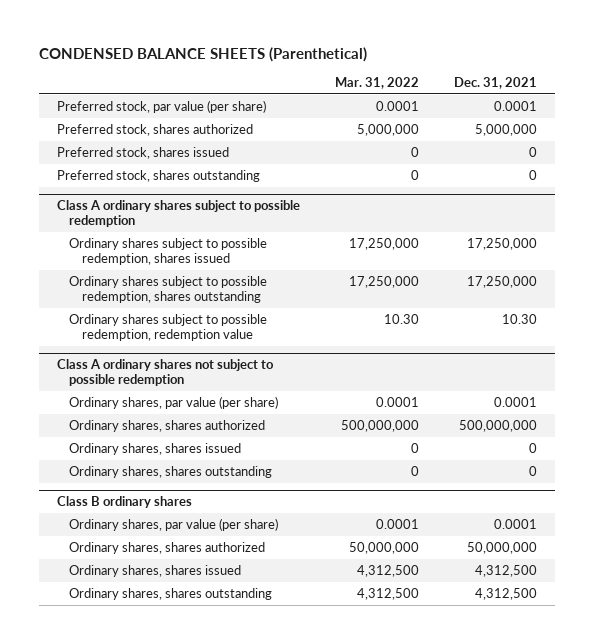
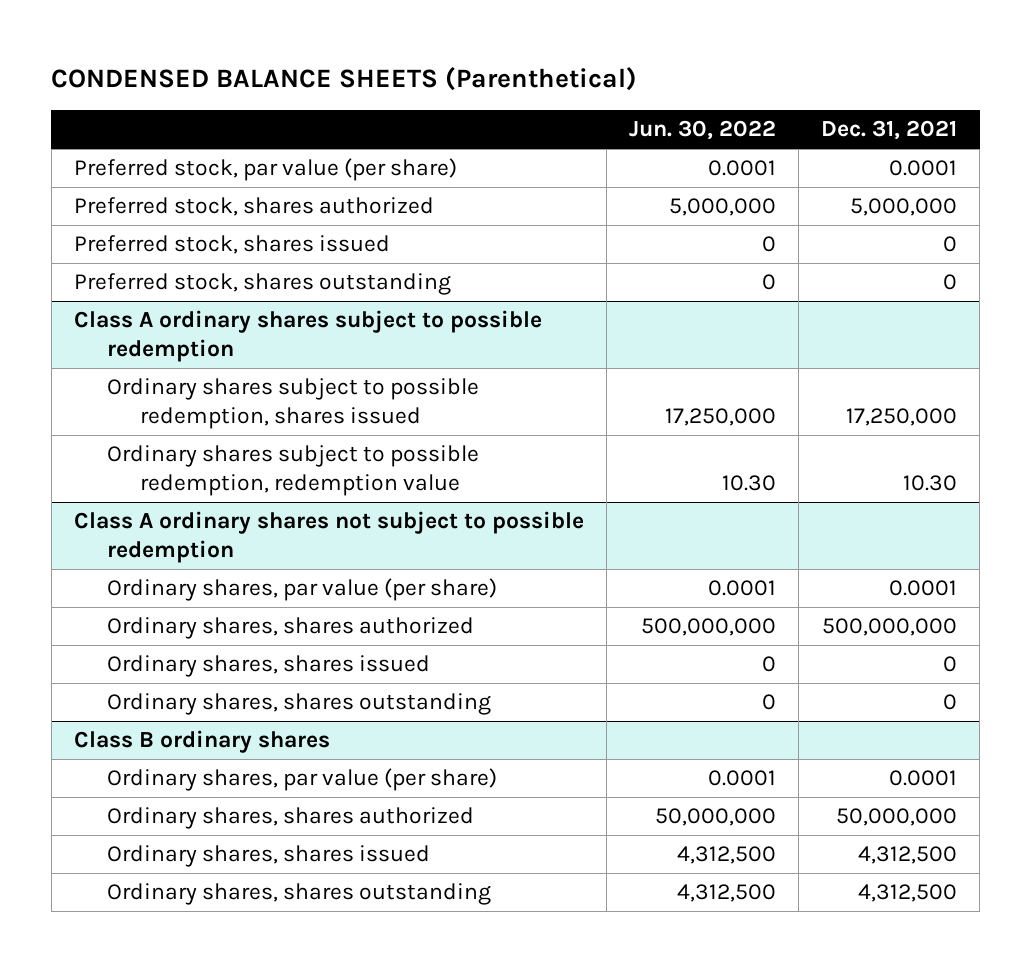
- | Mar. 31, 2022 | Dec. 31, 2021
+ | Jun. 30, 2022 | Dec. 31, 2021
@ Class A ordinary shares subject to possible redemption
- Ordinary shares subject to possible redemption, shares outstanding | 17,250,000 | 17,250,000

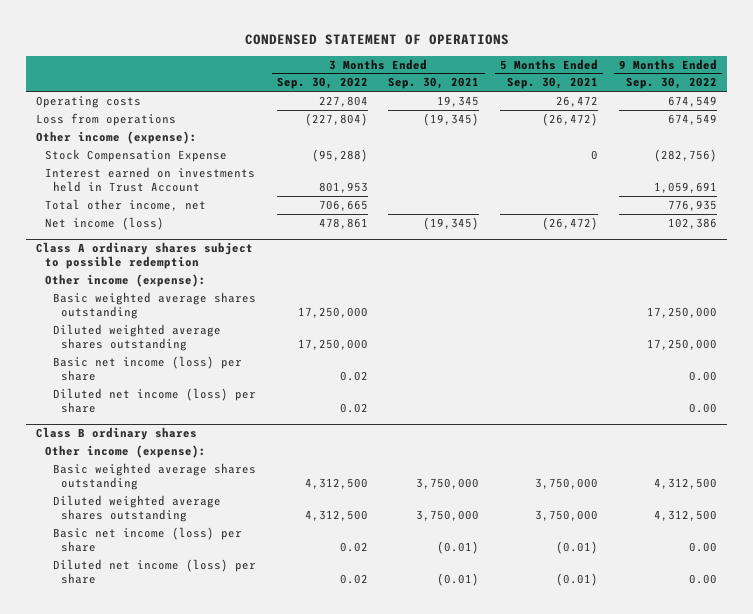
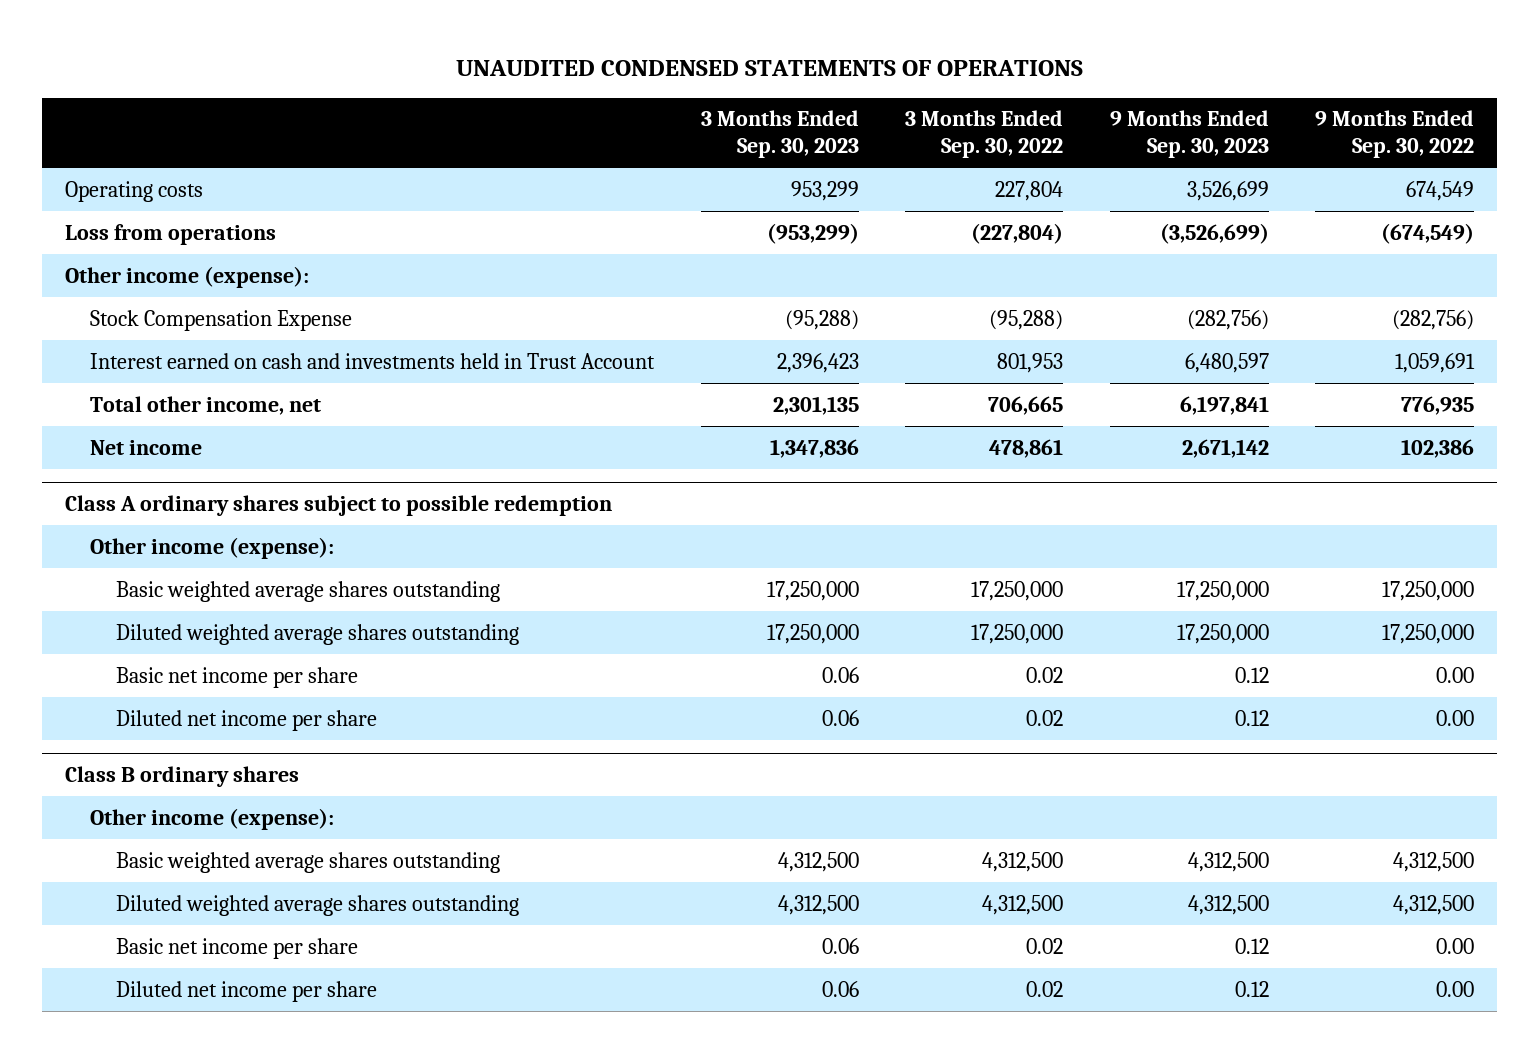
- CONDENSED STATEMENT OF OPERATIONS
+ UNAUDITED CONDENSED STATEMENTS OF OPERATIONS
- | 3 Months Ended Sep. 30, 2022 | 3 Months Ended Sep. 30, 2021 | 5 Months Ended Sep. 30, 2021 | 9 Months Ended Sep. 30, 2022
+ | 3 Months Ended Sep. 30, 2023 | 3 Months Ended Sep. 30, 2022 | 9 Months Ended Sep. 30, 2023 | 9 Months Ended Sep. 30, 2022
- Loss from operations | (227,804) | (19,345) | (26,472) | 674,549
+ Loss from operations | (953,299) | (227,804) | (3,526,699) | (674,549)
- Interest earned on investments held in Trust Account | 801,953 | | | 1,059,691
+ Interest earned on cash and investments held in Trust Account | 2,396,423 | 801,953 | 6,480,597 | 1,059,691
- Net income (loss) | 478,861 | (19,345) | (26,472) | 102,386
+ Net income | 1,347,836 | 478,861 | 2,671,142 | 102,386
@ Class A ordinary shares subject to possible redemption
- Basic net income (loss) per share | 0.02 | | | 0.00
- Diluted net income (loss) per share | 0.02 | | | 0.00
+ Basic net income per share | 0.06 | 0.02 | 0.12 | 0.00
+ Diluted net income per share | 0.06 | 0.02 | 0.12 | 0.00
@ Class B ordinary shares
- Basic net income (loss) per share | 0.02 | (0.01) | (0.01) | 0.00
- Diluted net income (loss) per share | 0.02 | (0.01) | (0.01) | 0.00
+ Basic net income per share | 0.06 | 0.02 | 0.12 | 0.00
+ Diluted net income per share | 0.06 | 0.02 | 0.12 | 0.00

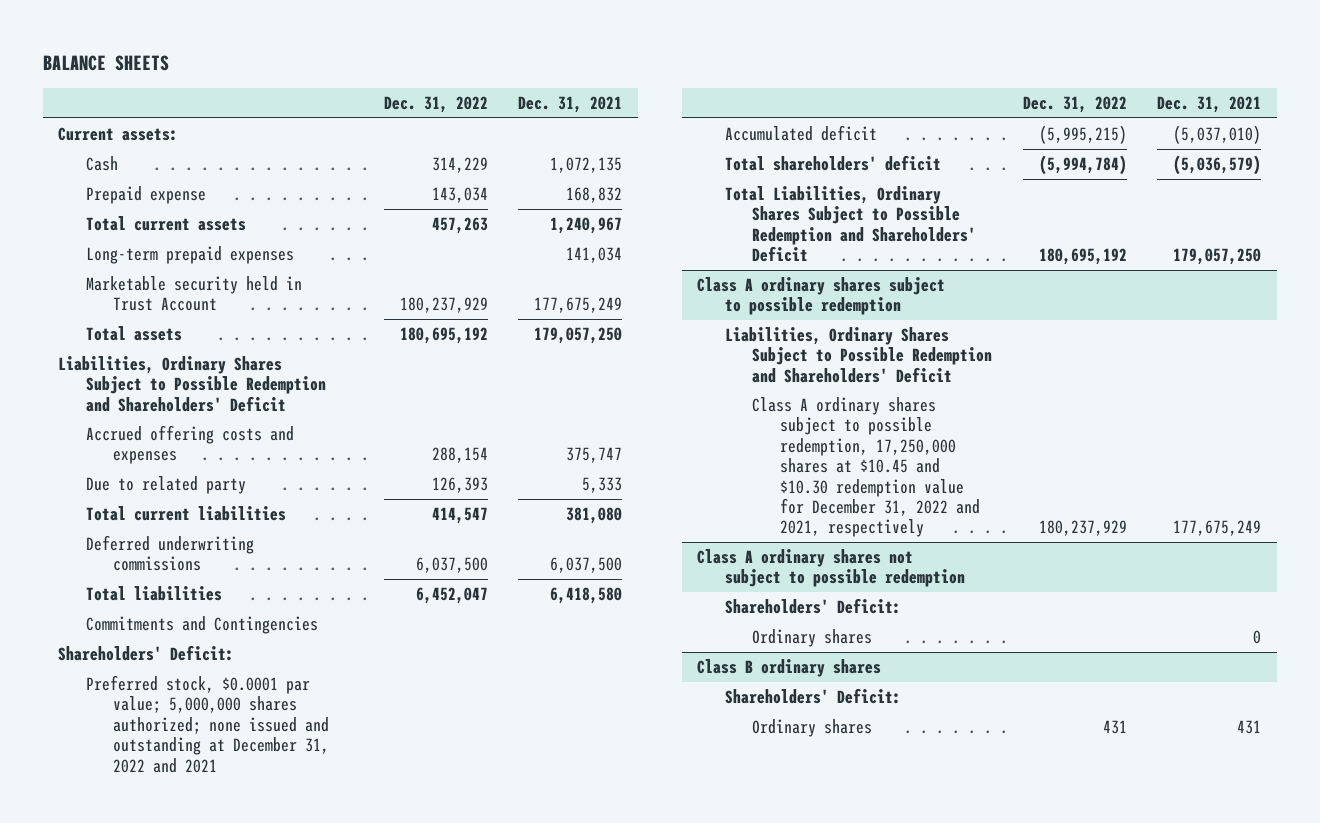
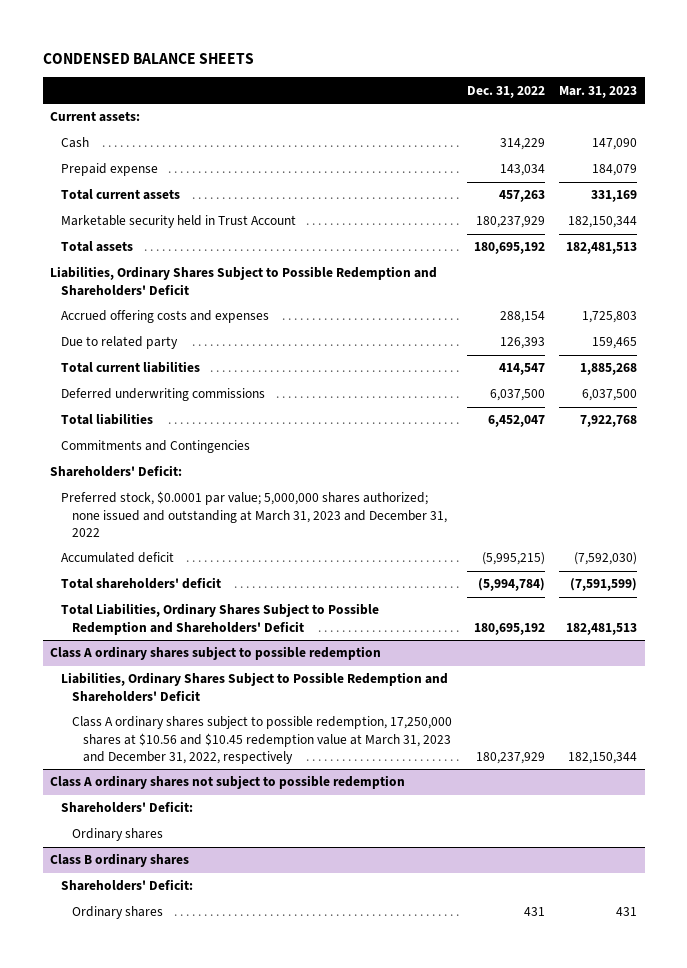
- BALANCE SHEETS
+ CONDENSED BALANCE SHEETS
- | Dec. 31, 2022 | Dec. 31, 2021
+ | Dec. 31, 2022 | Mar. 31, 2023
- Long-term prepaid expenses | | 141,034
- Preferred stock, $0.0001 par value; 5,000,000 shares authorized; none issued and outstanding at December 31, 2022 and 2021
+ Preferred stock, $0.0001 par value; 5,000,000 shares authorized; none issued and outstanding at March 31, 2023 and December 31, 2022
@ Class A ordinary shares subject to possible redemption
- Class A ordinary shares subject to possible redemption, 17,250,000 shares at $10.45 and $10.30 redemption value for December 31, 2022 and 2021, respectively | 180,237,929 | 177,675,249
+ Class A ordinary shares subject to possible redemption, 17,250,000 shares at $10.56 and $10.45 redemption value at March 31, 2023 and December 31, 2022, respectively | 180,237,929 | 182,150,344

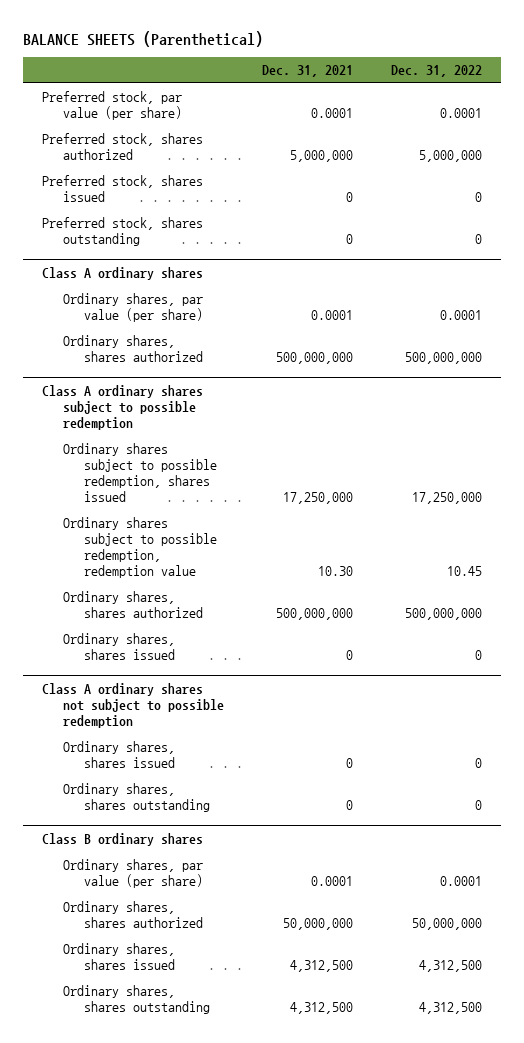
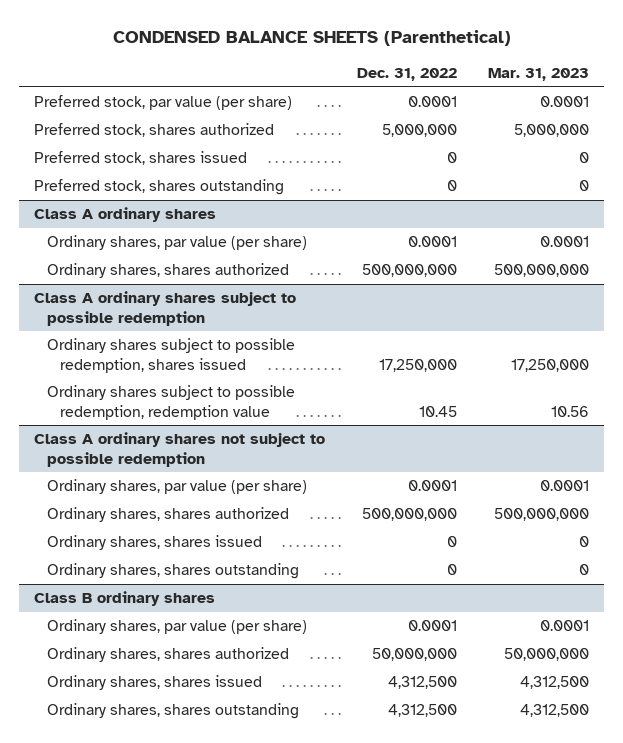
- BALANCE SHEETS (Parenthetical)
+ CONDENSED BALANCE SHEETS (Parenthetical)
- | Dec. 31, 2021 | Dec. 31, 2022
+ | Dec. 31, 2022 | Mar. 31, 2023
@ Class A ordinary shares subject to possible redemption
- Ordinary shares, shares authorized | 500,000,000 | 500,000,000
- Ordinary shares, shares issued | 0 | 0
@ Class A ordinary shares not subject to possible redemption
+ Ordinary shares, par value (per share) | 0.0001 | 0.0001
+ Ordinary shares, shares authorized | 500,000,000 | 500,000,000

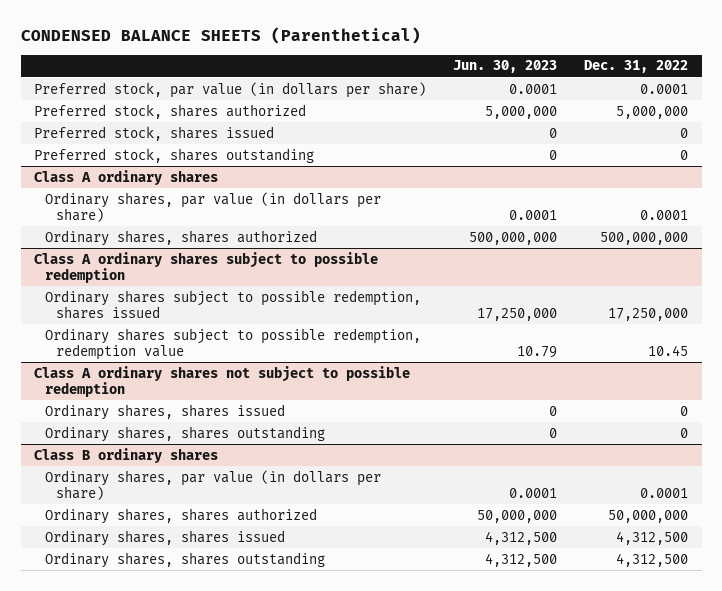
- | Dec. 31, 2022 | Mar. 31, 2023
+ | Jun. 30, 2023 | Dec. 31, 2022
- Preferred stock, par value (per share) | 0.0001 | 0.0001
+ Preferred stock, par value (in dollars per share) | 0.0001 | 0.0001
@ Class A ordinary shares
- Ordinary shares, par value (per share) | 0.0001 | 0.0001
+ Ordinary shares, par value (in dollars per share) | 0.0001 | 0.0001
@ Class A ordinary shares not subject to possible redemption
- Ordinary shares, par value (per share) | 0.0001 | 0.0001
- Ordinary shares, shares authorized | 500,000,000 | 500,000,000
@ Class B ordinary shares
- Ordinary shares, par value (per share) | 0.0001 | 0.0001
+ Ordinary shares, par value (in dollars per share) | 0.0001 | 0.0001

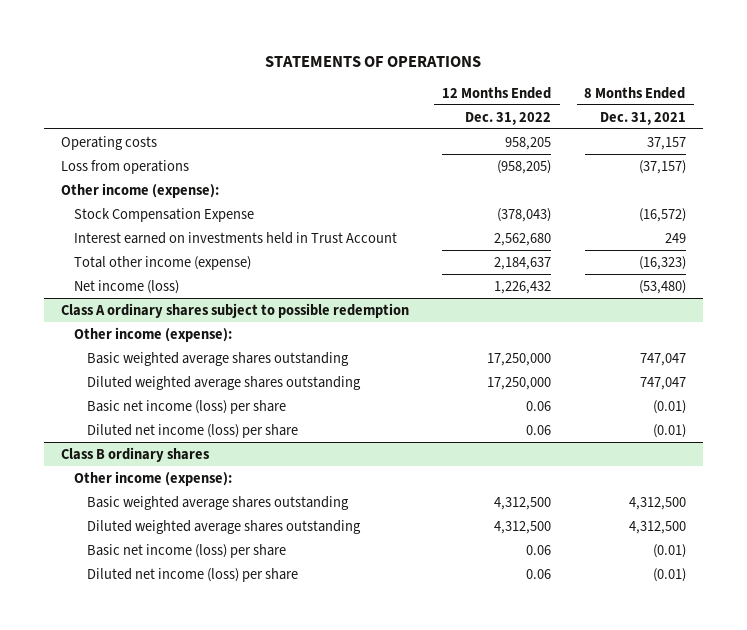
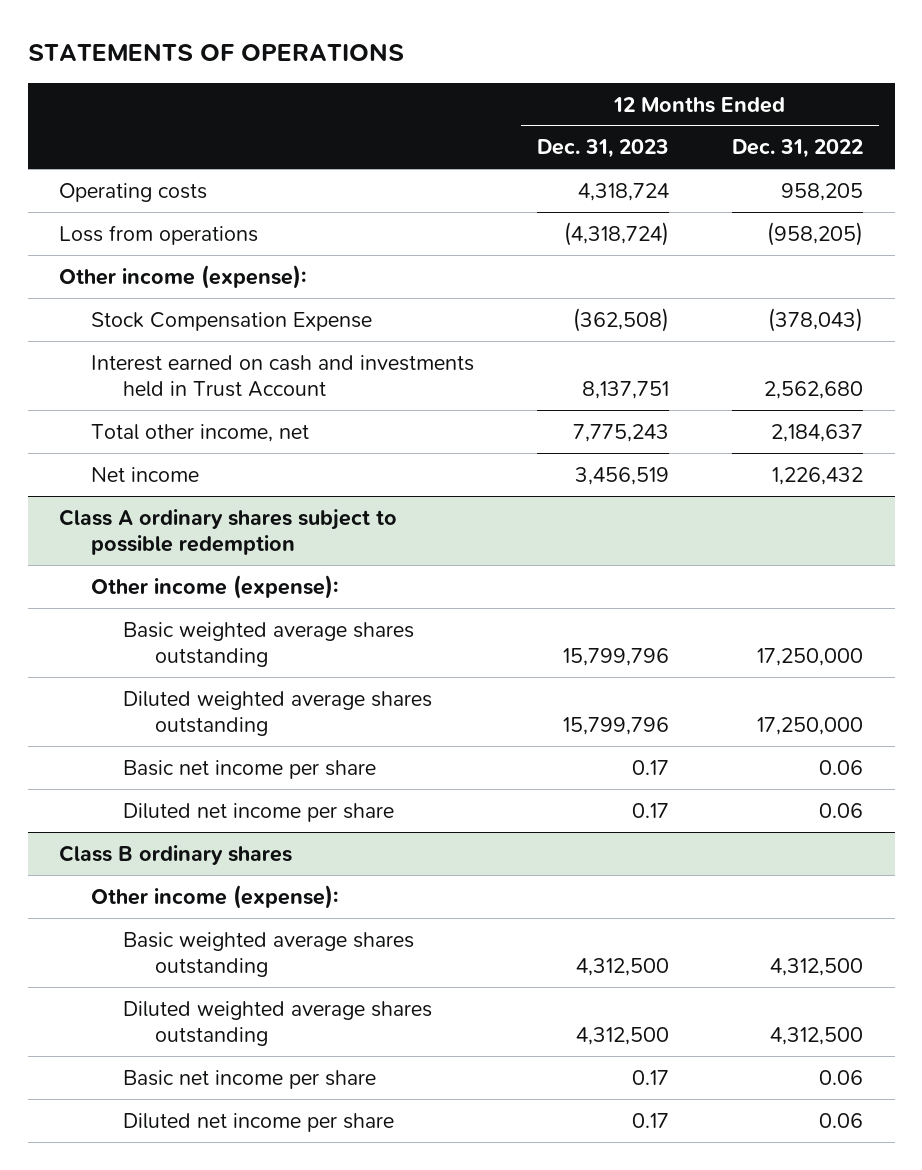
- | 12 Months Ended Dec. 31, 2022 | 8 Months Ended Dec. 31, 2021
+ | 12 Months Ended Dec. 31, 2023 | 12 Months Ended Dec. 31, 2022
- Interest earned on investments held in Trust Account | 2,562,680 | 249
- Total other income (expense) | 2,184,637 | (16,323)
- Net income (loss) | 1,226,432 | (53,480)
+ Interest earned on cash and investments held in Trust Account | 8,137,751 | 2,562,680
+ Total other income, net | 7,775,243 | 2,184,637
+ Net income | 3,456,519 | 1,226,432
@ Class A ordinary shares subject to possible redemption
- Basic net income (loss) per share | 0.06 | (0.01)
- Diluted net income (loss) per share | 0.06 | (0.01)
+ Basic net income per share | 0.17 | 0.06
+ Diluted net income per share | 0.17 | 0.06
@ Class B ordinary shares
- Basic net income (loss) per share | 0.06 | (0.01)
- Diluted net income (loss) per share | 0.06 | (0.01)
+ Basic net income per share | 0.17 | 0.06
+ Diluted net income per share | 0.17 | 0.06

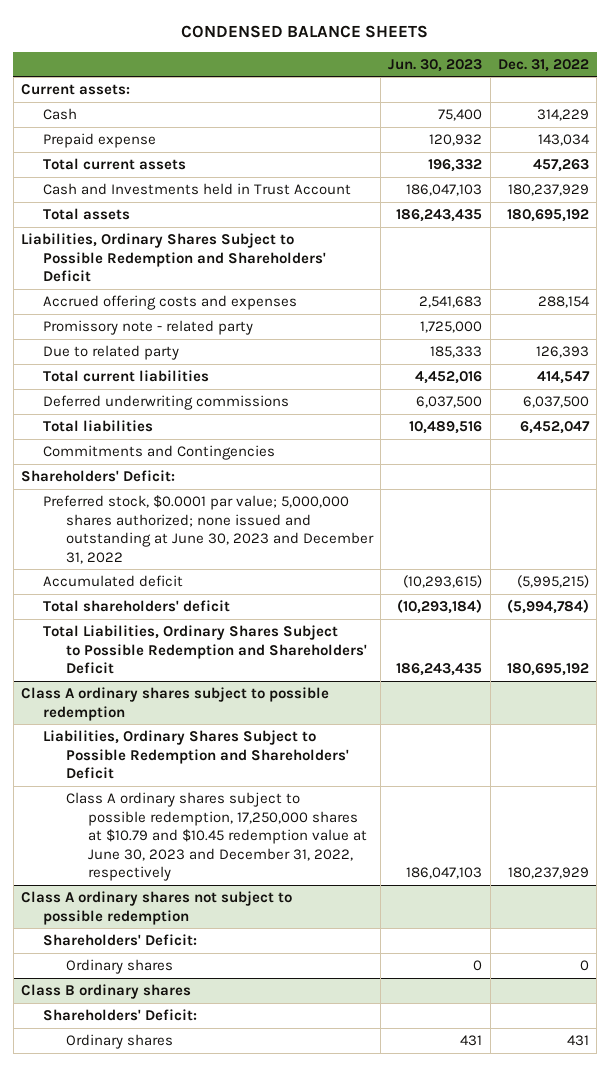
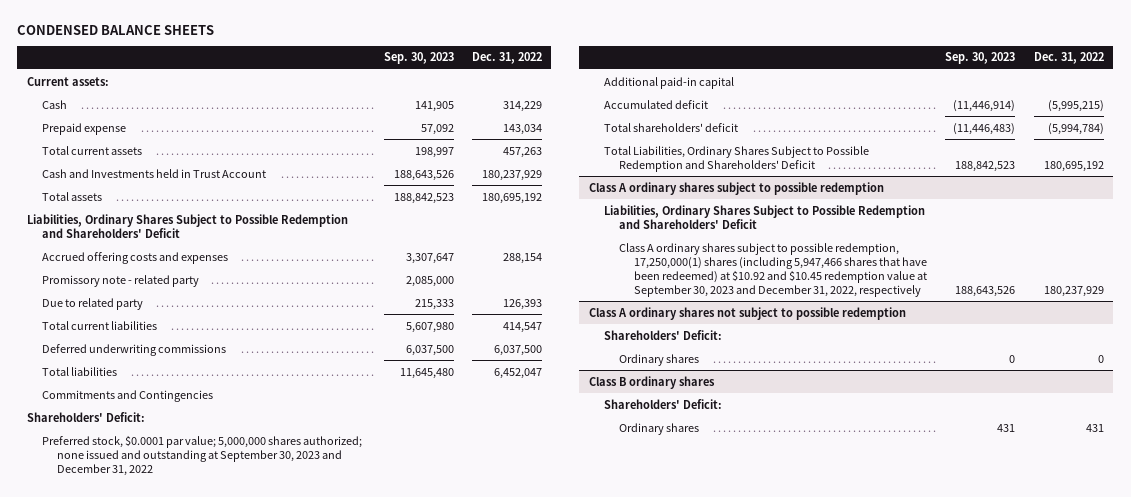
- | Jun. 30, 2023 | Dec. 31, 2022
+ | Sep. 30, 2023 | Dec. 31, 2022
- Preferred stock, $0.0001 par value; 5,000,000 shares authorized; none issued and outstanding at June 30, 2023 and December 31, 2022
+ Preferred stock, $0.0001 par value; 5,000,000 shares authorized; none issued and outstanding at September 30, 2023 and December 31, 2022
+ Additional paid-in capital
@ Class A ordinary shares subject to possible redemption
- Class A ordinary shares subject to possible redemption, 17,250,000 shares at $10.79 and $10.45 redemption value at June 30, 2023 and December 31, 2022, respectively | 186,047,103 | 180,237,929
+ Class A ordinary shares subject to possible redemption, 17,250,000(1) shares (including 5,947,466 shares that have been redeemed) at $10.92 and $10.45 redemption value at September 30, 2023 and December 31, 2022, respectively | 188,643,526 | 180,237,929

